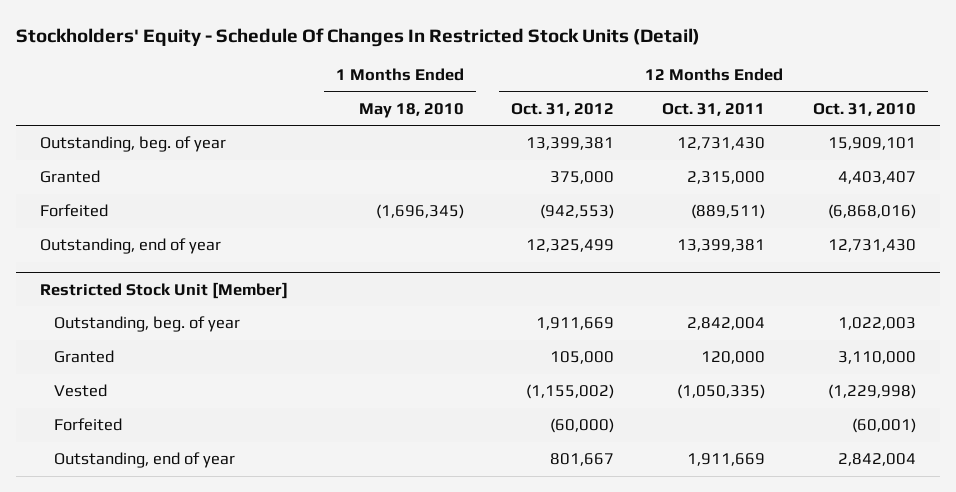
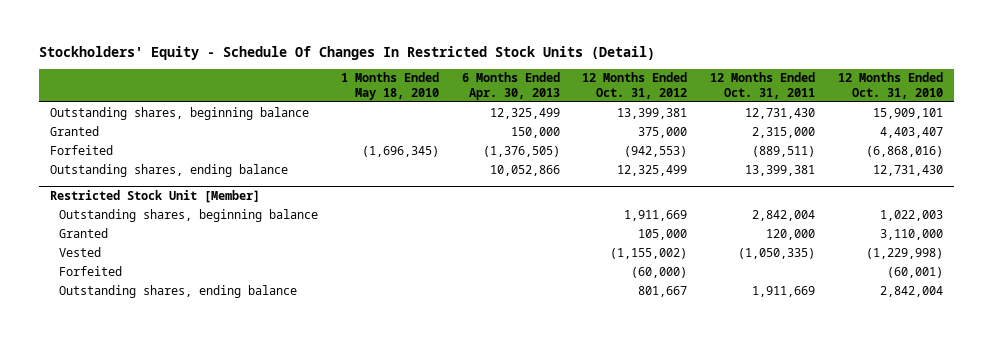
- | 1 Months Ended May 18, 2010 | 12 Months Ended Oct. 31, 2012 | 12 Months Ended Oct. 31, 2011 | 12 Months Ended Oct. 31, 2010
+ | 1 Months Ended May 18, 2010 | 6 Months Ended Apr. 30, 2013 | 12 Months Ended Oct. 31, 2012 | 12 Months Ended Oct. 31, 2011 | 12 Months Ended Oct. 31, 2010
- Outstanding, beg. of year | | 13,399,381 | 12,731,430 | 15,909,101
+ Outstanding shares, beginning balance | | 12,325,499 | 13,399,381 | 12,731,430 | 15,909,101
- Outstanding, end of year | | 12,325,499 | 13,399,381 | 12,731,430
+ Outstanding shares, ending balance | | 10,052,866 | 12,325,499 | 13,399,381 | 12,731,430
@ Restricted Stock Unit [Member]
- Outstanding, beg. of year | | 1,911,669 | 2,842,004 | 1,022,003
+ Outstanding shares, beginning balance | | | 1,911,669 | 2,842,004 | 1,022,003
- Outstanding, end of year | | 801,667 | 1,911,669 | 2,842,004
+ Outstanding shares, ending balance | | | 801,667 | 1,911,669 | 2,842,004

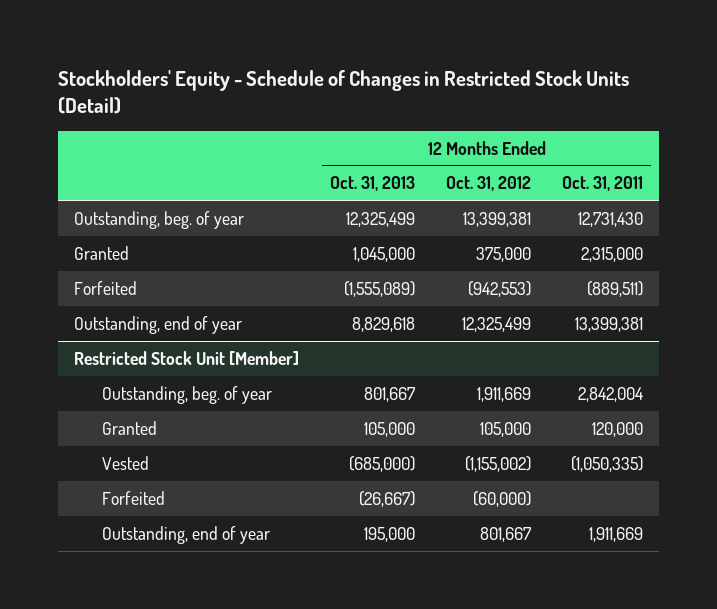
- Stockholders' Equity - Schedule Of Changes In Restricted Stock Units (Detail)
+ Stockholders' Equity - Schedule of Changes in Restricted Stock Units (Detail)
- | 1 Months Ended May 18, 2010 | 6 Months Ended Apr. 30, 2013 | 12 Months Ended Oct. 31, 2012 | 12 Months Ended Oct. 31, 2011 | 12 Months Ended Oct. 31, 2010
+ | 12 Months Ended Oct. 31, 2013 | 12 Months Ended Oct. 31, 2012 | 12 Months Ended Oct. 31, 2011
- Outstanding shares, beginning balance | | 12,325,499 | 13,399,381 | 12,731,430 | 15,909,101
+ Outstanding, beg. of year | 12,325,499 | 13,399,381 | 12,731,430
- Outstanding shares, ending balance | | 10,052,866 | 12,325,499 | 13,399,381 | 12,731,430
+ Outstanding, end of year | 8,829,618 | 12,325,499 | 13,399,381
@ Restricted Stock Unit [Member]
- Outstanding shares, beginning balance | | | 1,911,669 | 2,842,004 | 1,022,003
+ Outstanding, beg. of year | 801,667 | 1,911,669 | 2,842,004
- Outstanding shares, ending balance | | | 801,667 | 1,911,669 | 2,842,004
+ Outstanding, end of year | 195,000 | 801,667 | 1,911,669

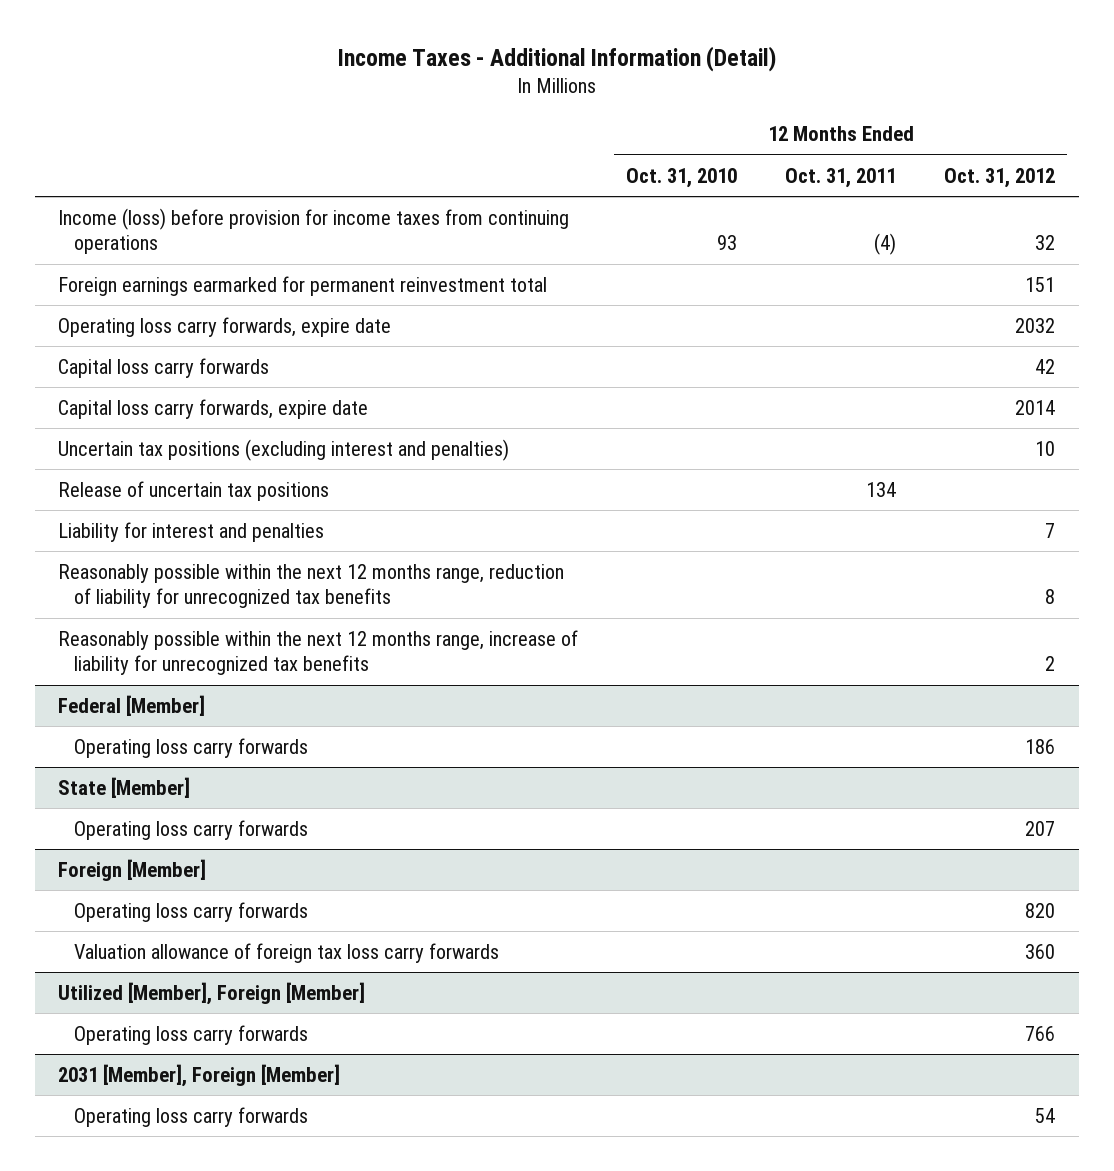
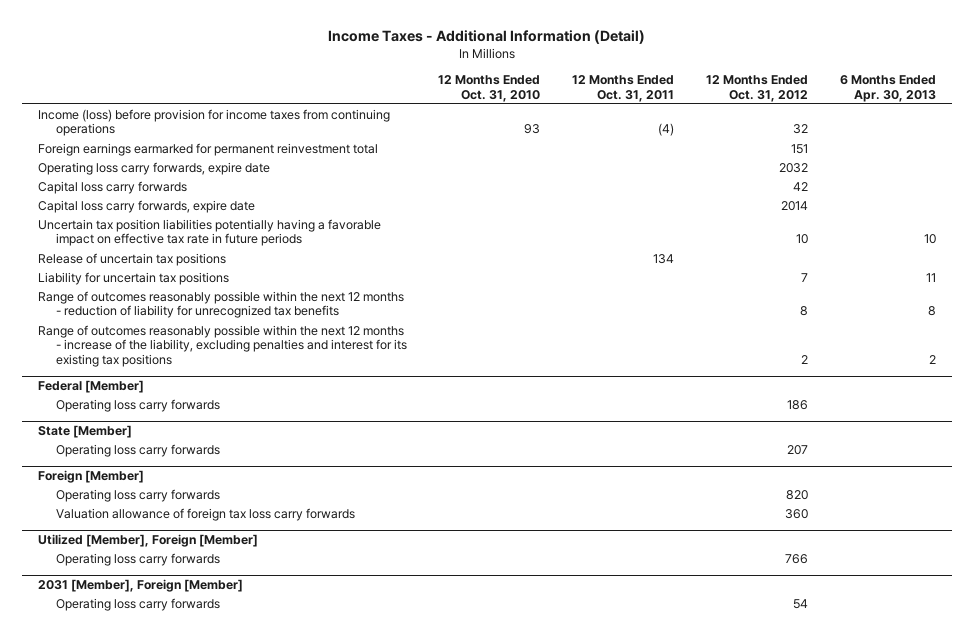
- | 12 Months Ended Oct. 31, 2010 | 12 Months Ended Oct. 31, 2011 | 12 Months Ended Oct. 31, 2012
+ | 12 Months Ended Oct. 31, 2010 | 12 Months Ended Oct. 31, 2011 | 12 Months Ended Oct. 31, 2012 | 6 Months Ended Apr. 30, 2013
- Uncertain tax positions (excluding interest and penalties) | | | 10
+ Uncertain tax position liabilities potentially having a favorable impact on effective tax rate in future periods | | | 10 | 10
- Liability for interest and penalties | | | 7
- Reasonably possible within the next 12 months range, reduction of liability for unrecognized tax benefits | | | 8
- Reasonably possible within the next 12 months range, increase of liability for unrecognized tax benefits | | | 2
+ Liability for uncertain tax positions | | | 7 | 11
+ Range of outcomes reasonably possible within the next 12 months - reduction of liability for unrecognized tax benefits | | | 8 | 8
+ Range of outcomes reasonably possible within the next 12 months - increase of the liability, excluding penalties and interest for its existing tax positions | | | 2 | 2

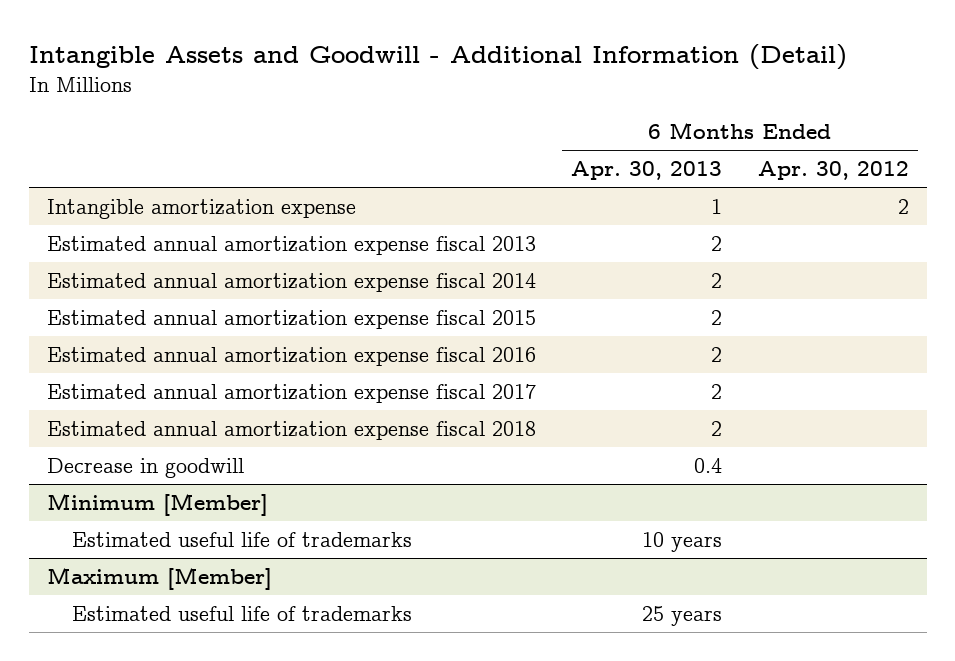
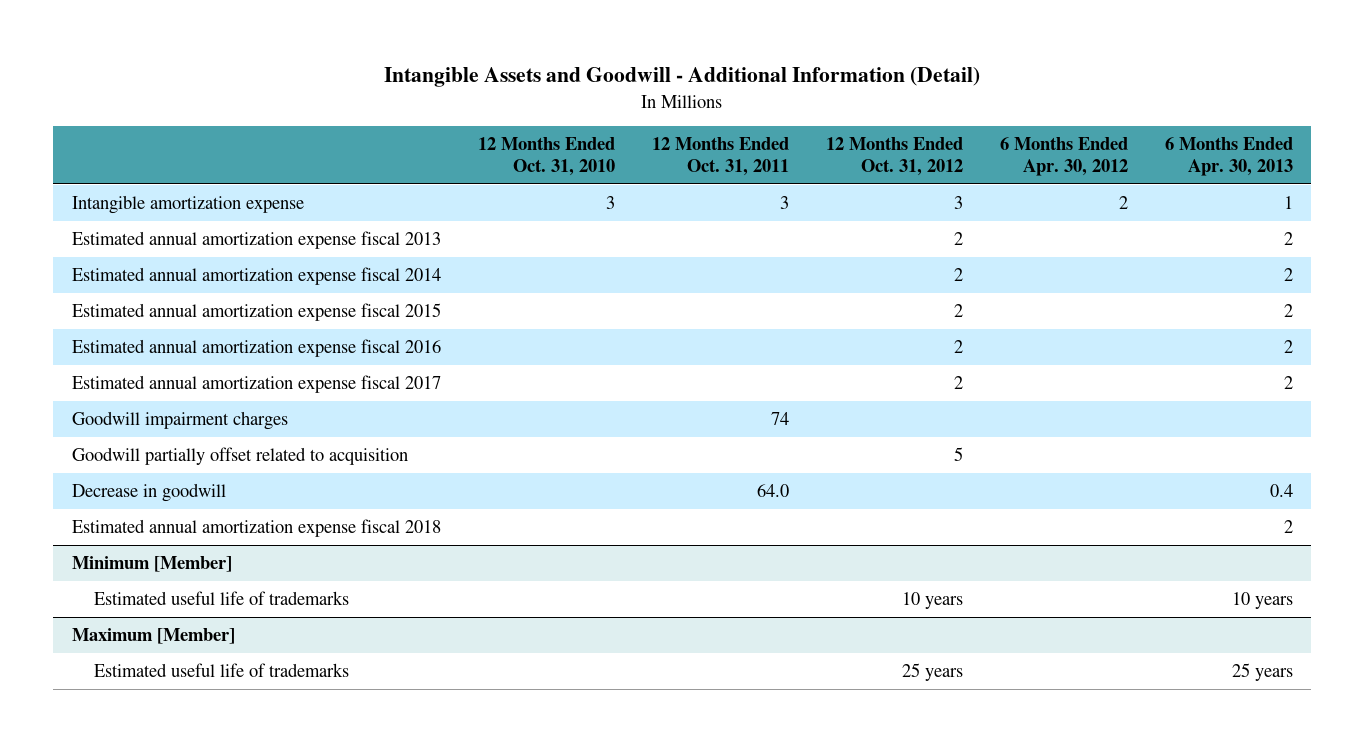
- | 6 Months Ended Apr. 30, 2013 | 6 Months Ended Apr. 30, 2012
+ | 12 Months Ended Oct. 31, 2010 | 12 Months Ended Oct. 31, 2011 | 12 Months Ended Oct. 31, 2012 | 6 Months Ended Apr. 30, 2012 | 6 Months Ended Apr. 30, 2013
+ Goodwill impairment charges | | 74 | | |
+ Goodwill partially offset related to acquisition | | | 5 | |
moved down: Estimated annual amortization expense fiscal 2018 | | | | | 2

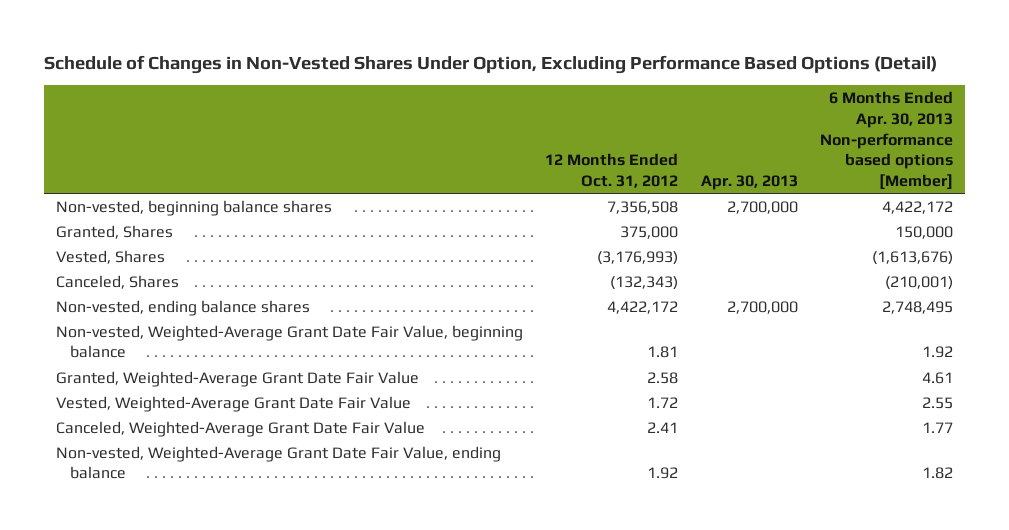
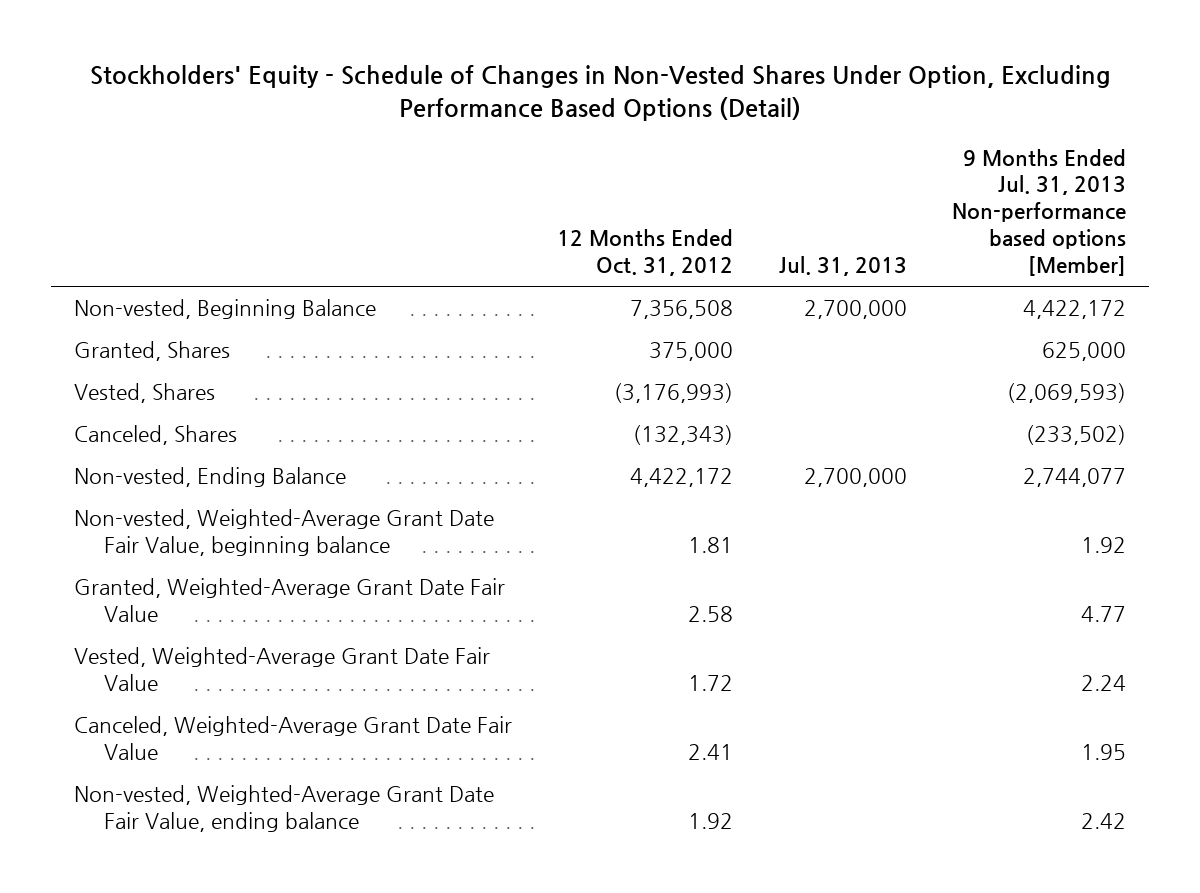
- Schedule of Changes in Non-Vested Shares Under Option, Excluding Performance Based Options (Detail)
+ Stockholders' Equity - Schedule of Changes in Non-Vested Shares Under Option, Excluding Performance Based Options (Detail)
- | 12 Months Ended Oct. 31, 2012 | Apr. 30, 2013 | 6 Months Ended Apr. 30, 2013 Non-performance based options [Member]
+ | 12 Months Ended Oct. 31, 2012 | Jul. 31, 2013 | 9 Months Ended Jul. 31, 2013 Non-performance based options [Member]
- Non-vested, beginning balance shares | 7,356,508 | 2,700,000 | 4,422,172
+ Non-vested, Beginning Balance | 7,356,508 | 2,700,000 | 4,422,172
- Non-vested, ending balance shares | 4,422,172 | 2,700,000 | 2,748,495
+ Non-vested, Ending Balance | 4,422,172 | 2,700,000 | 2,744,077

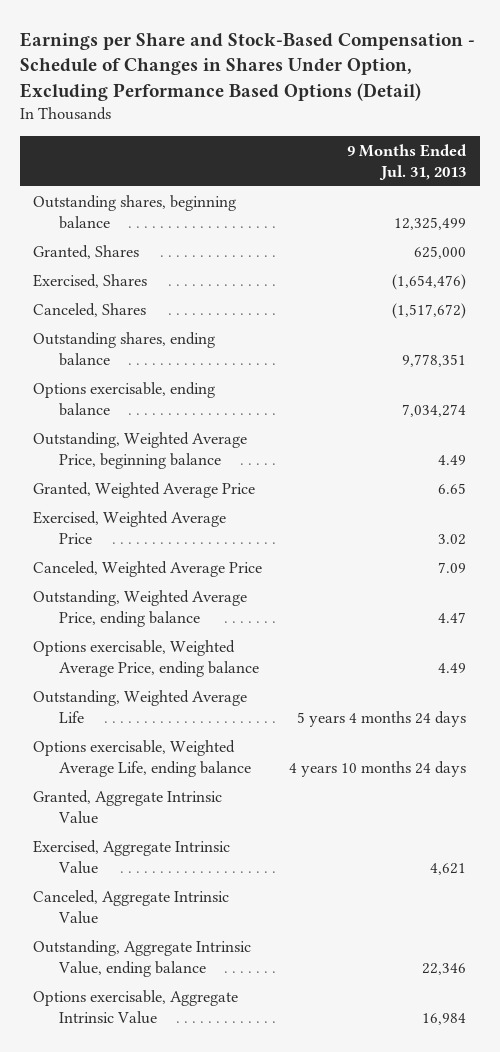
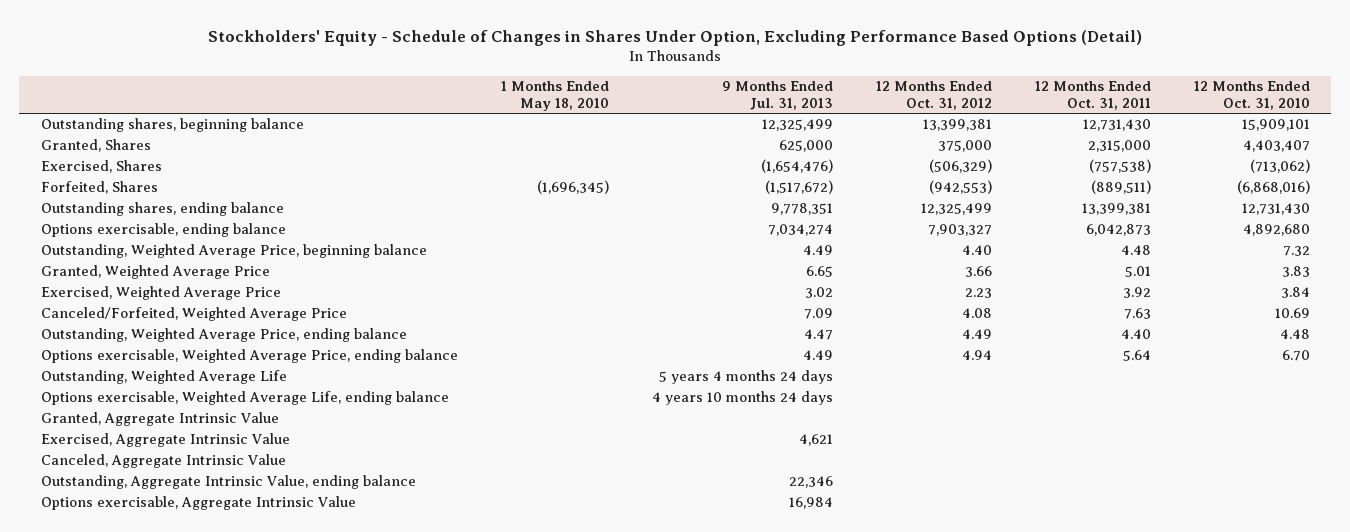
- Earnings per Share and Stock-Based Compensation - Schedule of Changes in Shares Under Option, Excluding Performance Based Options (Detail)
+ Stockholders' Equity - Schedule of Changes in Shares Under Option, Excluding Performance Based Options (Detail)
- | 9 Months Ended Jul. 31, 2013
+ | 1 Months Ended May 18, 2010 | 9 Months Ended Jul. 31, 2013 | 12 Months Ended Oct. 31, 2012 | 12 Months Ended Oct. 31, 2011 | 12 Months Ended Oct. 31, 2010
- Canceled, Shares | (1,517,672)
+ Forfeited, Shares | (1,696,345) | (1,517,672) | (942,553) | (889,511) | (6,868,016)
- Canceled, Weighted Average Price | 7.09
+ Canceled/Forfeited, Weighted Average Price | | 7.09 | 4.08 | 7.63 | 10.69

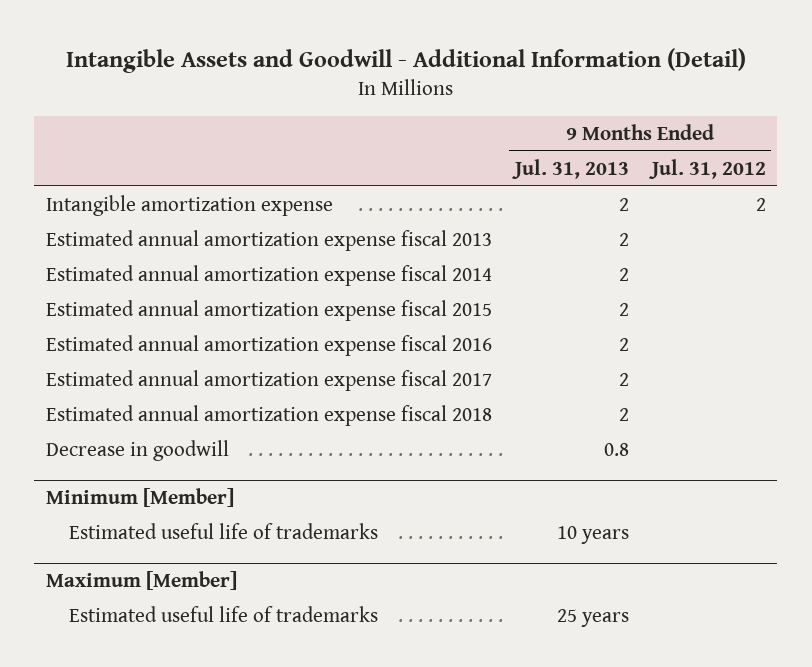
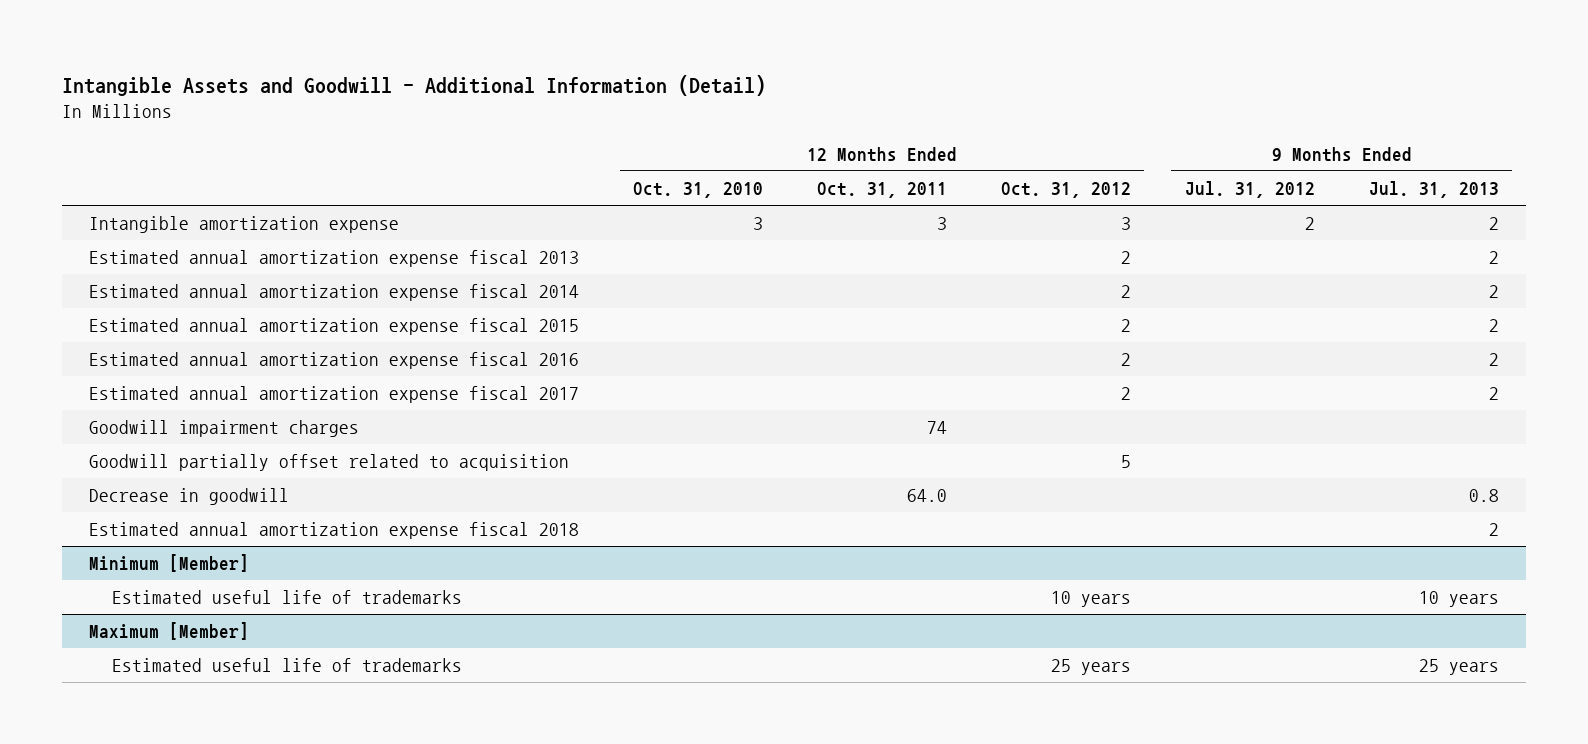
- | 9 Months Ended Jul. 31, 2013 | 9 Months Ended Jul. 31, 2012
+ | 12 Months Ended Oct. 31, 2010 | 12 Months Ended Oct. 31, 2011 | 12 Months Ended Oct. 31, 2012 | 9 Months Ended Jul. 31, 2012 | 9 Months Ended Jul. 31, 2013
+ Goodwill impairment charges | | 74 | | |
+ Goodwill partially offset related to acquisition | | | 5 | |
moved down: Estimated annual amortization expense fiscal 2018 | | | | | 2

